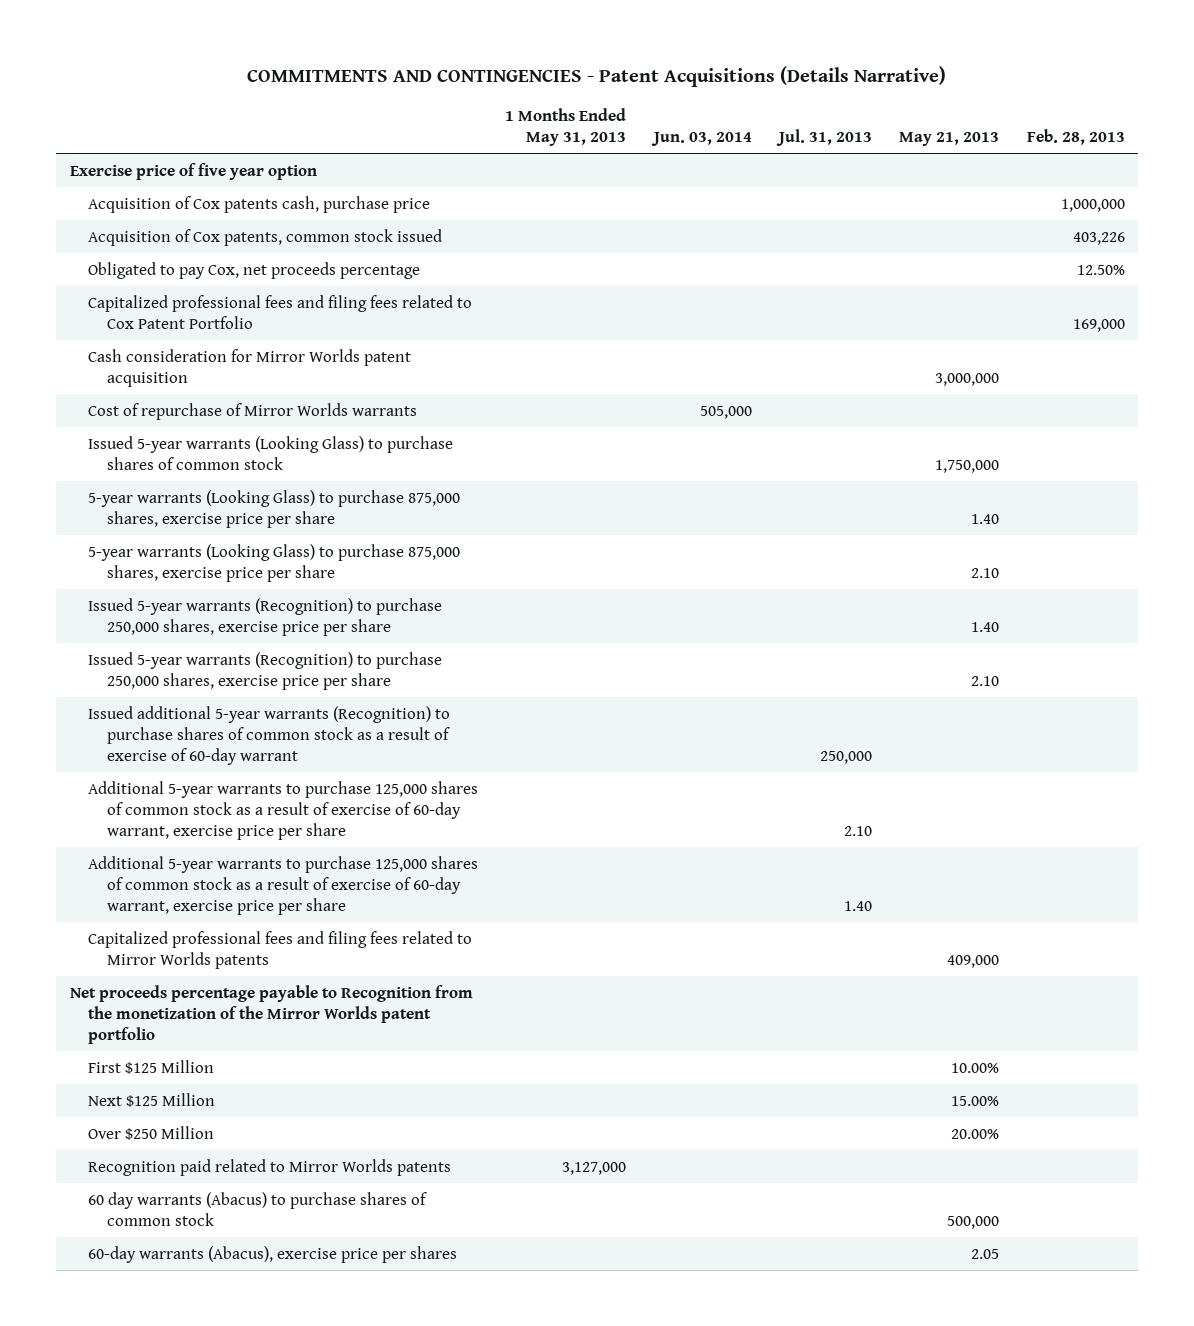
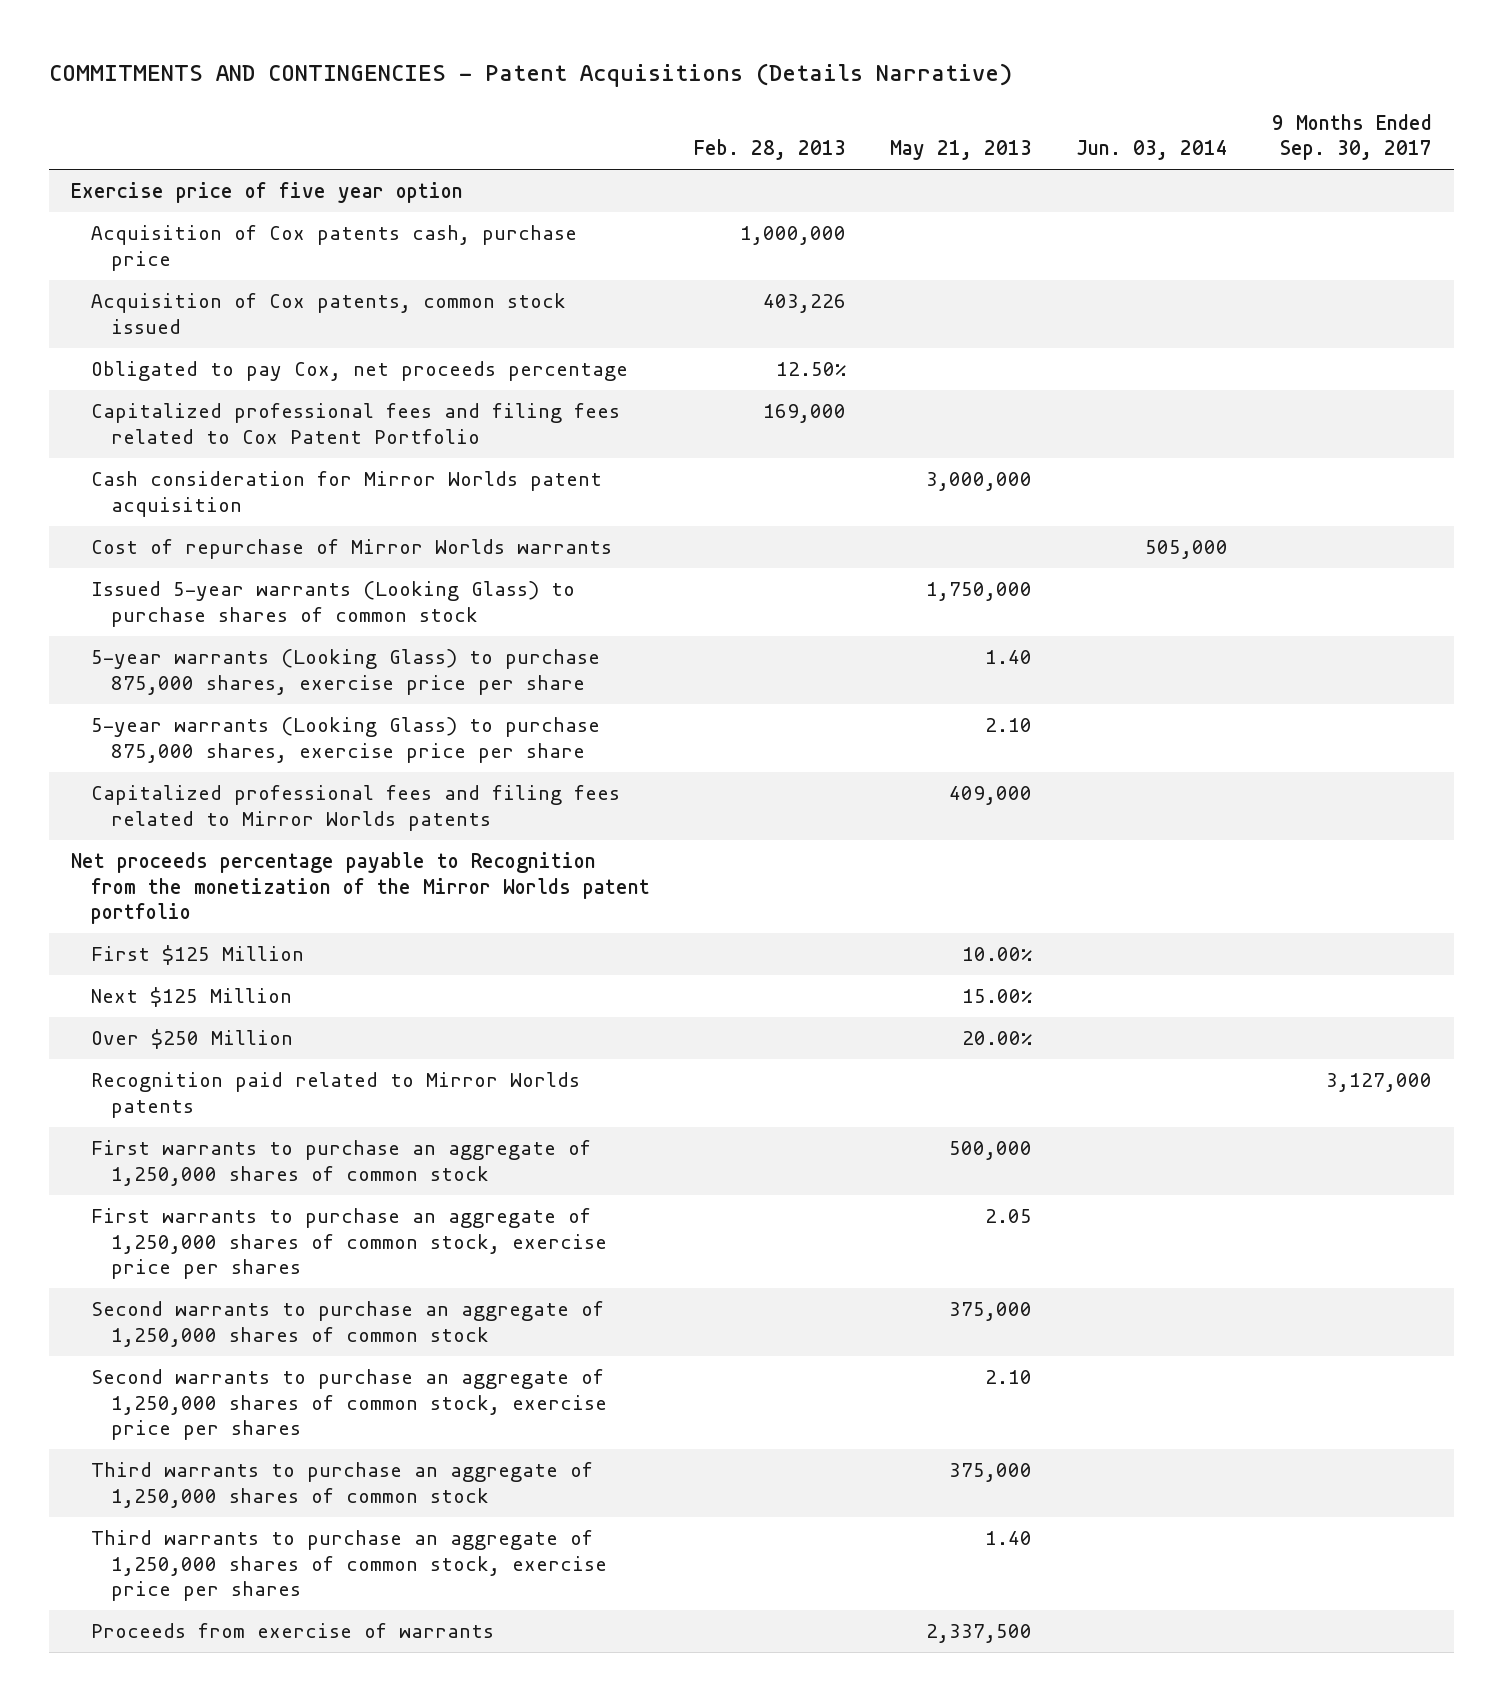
- | 1 Months Ended May 31, 2013 | Jun. 03, 2014 | Jul. 31, 2013 | May 21, 2013 | Feb. 28, 2013
+ | Feb. 28, 2013 | May 21, 2013 | Jun. 03, 2014 | 9 Months Ended Sep. 30, 2017
- Issued 5-year warrants (Recognition) to purchase 250,000 shares, exercise price per share | | | | 1.40 |
- Issued 5-year warrants (Recognition) to purchase 250,000 shares, exercise price per share | | | | 2.10 |
- Issued additional 5-year warrants (Recognition) to purchase shares of common stock as a result of exercise of 60-day warrant | | | 250,000 | |
- Additional 5-year warrants to purchase 125,000 shares of common stock as a result of exercise of 60-day warrant, exercise price per share | | | 2.10 | |
- Additional 5-year warrants to purchase 125,000 shares of common stock as a result of exercise of 60-day warrant, exercise price per share | | | 1.40 | |
- 60 day warrants (Abacus) to purchase shares of common stock | | | | 500,000 |
- 60-day warrants (Abacus), exercise price per shares | | | | 2.05 |
+ First warrants to purchase an aggregate of 1,250,000 shares of common stock | | 500,000 | |
+ First warrants to purchase an aggregate of 1,250,000 shares of common stock, exercise price per shares | | 2.05 | |
+ Second warrants to purchase an aggregate of 1,250,000 shares of common stock | | 375,000 | |
+ Second warrants to purchase an aggregate of 1,250,000 shares of common stock, exercise price per shares | | 2.10 | |
+ Third warrants to purchase an aggregate of 1,250,000 shares of common stock | | 375,000 | |
+ Third warrants to purchase an aggregate of 1,250,000 shares of common stock, exercise price per shares | | 1.40 | |
+ Proceeds from exercise of warrants | | 2,337,500 | |

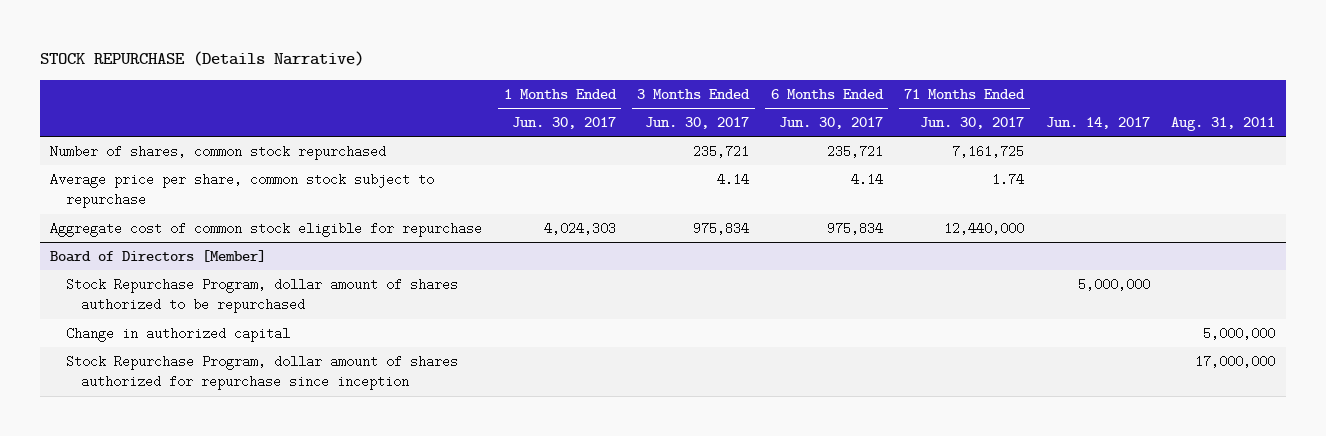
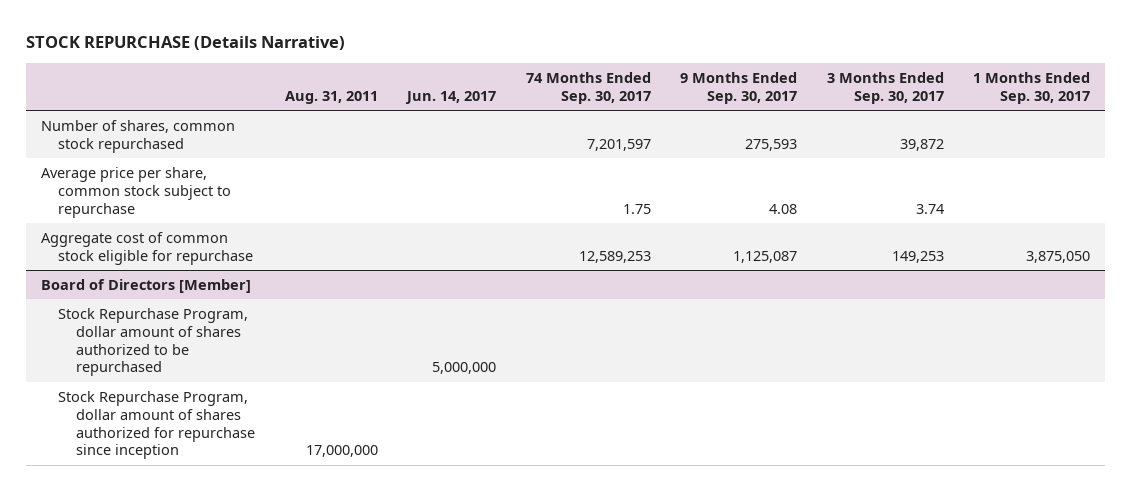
- | 1 Months Ended Jun. 30, 2017 | 3 Months Ended Jun. 30, 2017 | 6 Months Ended Jun. 30, 2017 | 71 Months Ended Jun. 30, 2017 | Jun. 14, 2017 | Aug. 31, 2011
+ | Aug. 31, 2011 | Jun. 14, 2017 | 74 Months Ended Sep. 30, 2017 | 9 Months Ended Sep. 30, 2017 | 3 Months Ended Sep. 30, 2017 | 1 Months Ended Sep. 30, 2017
@ Board of Directors [Member]
- Change in authorized capital | | | | | | 5,000,000

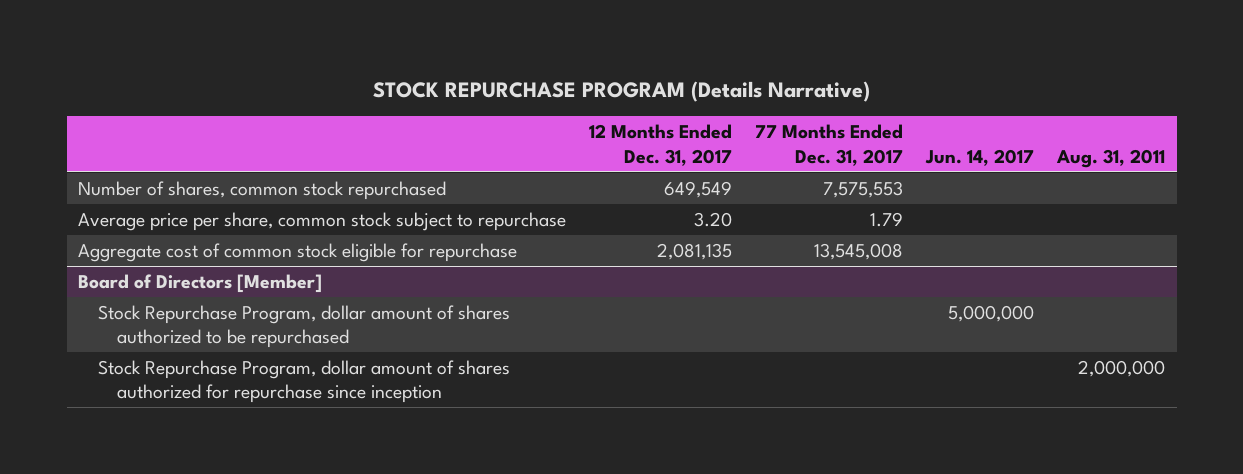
- STOCK REPURCHASE (Details Narrative)
+ STOCK REPURCHASE PROGRAM (Details Narrative)
- | Aug. 31, 2011 | Jun. 14, 2017 | 74 Months Ended Sep. 30, 2017 | 9 Months Ended Sep. 30, 2017 | 3 Months Ended Sep. 30, 2017 | 1 Months Ended Sep. 30, 2017
+ | 12 Months Ended Dec. 31, 2017 | 77 Months Ended Dec. 31, 2017 | Jun. 14, 2017 | Aug. 31, 2011
@ Board of Directors [Member]
- Stock Repurchase Program, dollar amount of shares authorized for repurchase since inception | 17,000,000 | | | | |
+ Stock Repurchase Program, dollar amount of shares authorized for repurchase since inception | | | | 2,000,000

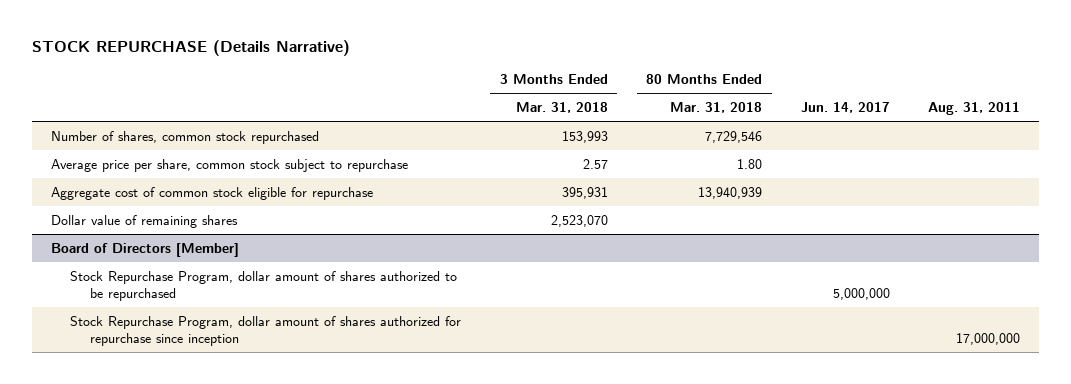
- STOCK REPURCHASE PROGRAM (Details Narrative)
+ STOCK REPURCHASE (Details Narrative)
- | 12 Months Ended Dec. 31, 2017 | 77 Months Ended Dec. 31, 2017 | Jun. 14, 2017 | Aug. 31, 2011
+ | 3 Months Ended Mar. 31, 2018 | 80 Months Ended Mar. 31, 2018 | Jun. 14, 2017 | Aug. 31, 2011
+ Dollar value of remaining shares | 2,523,070 | | |
@ Board of Directors [Member]
- Stock Repurchase Program, dollar amount of shares authorized for repurchase since inception | | | | 2,000,000
+ Stock Repurchase Program, dollar amount of shares authorized for repurchase since inception | | | | 17,000,000

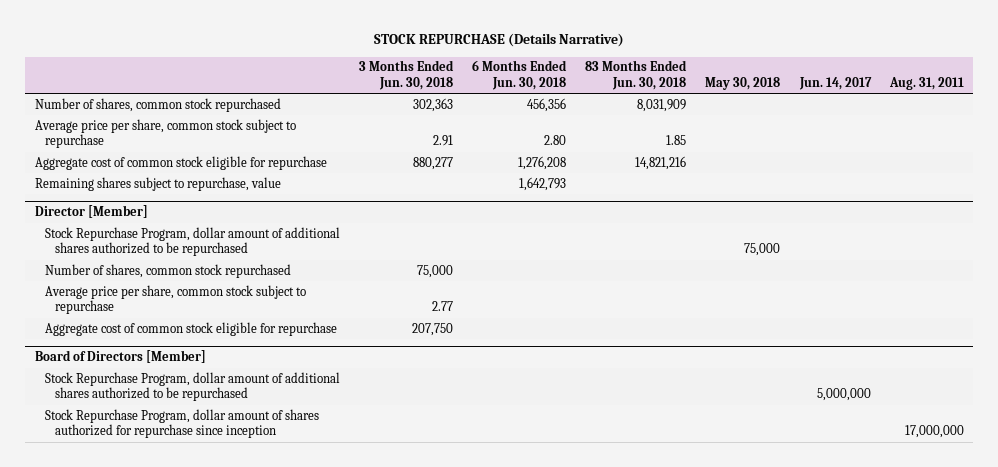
- | 3 Months Ended Mar. 31, 2018 | 80 Months Ended Mar. 31, 2018 | Jun. 14, 2017 | Aug. 31, 2011
+ | 3 Months Ended Jun. 30, 2018 | 6 Months Ended Jun. 30, 2018 | 83 Months Ended Jun. 30, 2018 | May 30, 2018 | Jun. 14, 2017 | Aug. 31, 2011
- Dollar value of remaining shares | 2,523,070 | | |
+ Remaining shares subject to repurchase, value | | 1,642,793 | | | |
+ Director [Member]
+ Stock Repurchase Program, dollar amount of additional shares authorized to be repurchased | | | | 75,000 | |
+ Number of shares, common stock repurchased | 75,000 | | | | |
+ Average price per share, common stock subject to repurchase | 2.77 | | | | |
+ Aggregate cost of common stock eligible for repurchase | 207,750 | | | | |
@ Board of Directors [Member]
- Stock Repurchase Program, dollar amount of shares authorized to be repurchased | | | 5,000,000 |
+ Stock Repurchase Program, dollar amount of additional shares authorized to be repurchased | | | | | 5,000,000 |

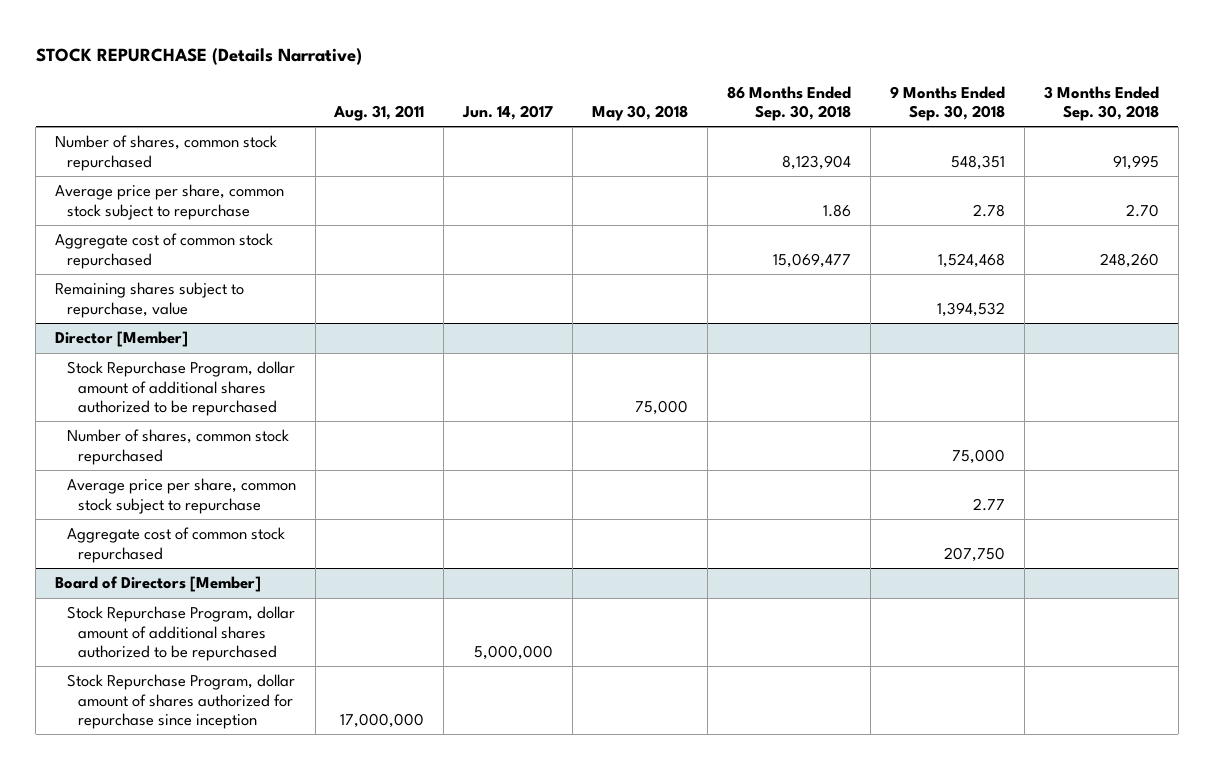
- | 3 Months Ended Jun. 30, 2018 | 6 Months Ended Jun. 30, 2018 | 83 Months Ended Jun. 30, 2018 | May 30, 2018 | Jun. 14, 2017 | Aug. 31, 2011
+ | Aug. 31, 2011 | Jun. 14, 2017 | May 30, 2018 | 86 Months Ended Sep. 30, 2018 | 9 Months Ended Sep. 30, 2018 | 3 Months Ended Sep. 30, 2018
- Aggregate cost of common stock eligible for repurchase | 880,277 | 1,276,208 | 14,821,216 | | |
+ Aggregate cost of common stock repurchased | | | | 15,069,477 | 1,524,468 | 248,260
@ Director [Member]
- Aggregate cost of common stock eligible for repurchase | 207,750 | | | | |
+ Aggregate cost of common stock repurchased | | | | | 207,750 |

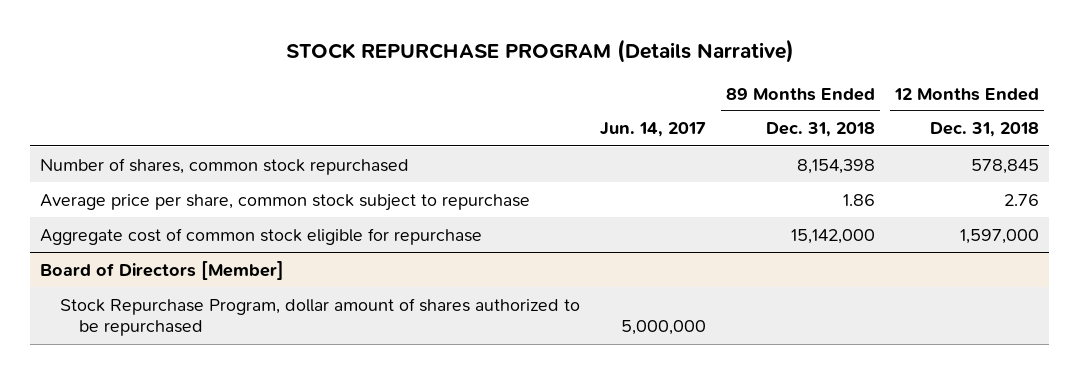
- STOCK REPURCHASE (Details Narrative)
+ STOCK REPURCHASE PROGRAM (Details Narrative)
- | Aug. 31, 2011 | Jun. 14, 2017 | May 30, 2018 | 86 Months Ended Sep. 30, 2018 | 9 Months Ended Sep. 30, 2018 | 3 Months Ended Sep. 30, 2018
+ | Jun. 14, 2017 | 89 Months Ended Dec. 31, 2018 | 12 Months Ended Dec. 31, 2018
- Aggregate cost of common stock repurchased | | | | 15,069,477 | 1,524,468 | 248,260
- Remaining shares subject to repurchase, value | | | | | 1,394,532 |
- Director [Member]
- Stock Repurchase Program, dollar amount of additional shares authorized to be repurchased | | | 75,000 | | |
- Number of shares, common stock repurchased | | | | | 75,000 |
- Average price per share, common stock subject to repurchase | | | | | 2.77 |
- Aggregate cost of common stock repurchased | | | | | 207,750 |
+ Aggregate cost of common stock eligible for repurchase | | 15,142,000 | 1,597,000
@ Board of Directors [Member]
- Stock Repurchase Program, dollar amount of additional shares authorized to be repurchased | | 5,000,000 | | | |
- Stock Repurchase Program, dollar amount of shares authorized for repurchase since inception | 17,000,000 | | | | |
+ Stock Repurchase Program, dollar amount of shares authorized to be repurchased | 5,000,000 | |

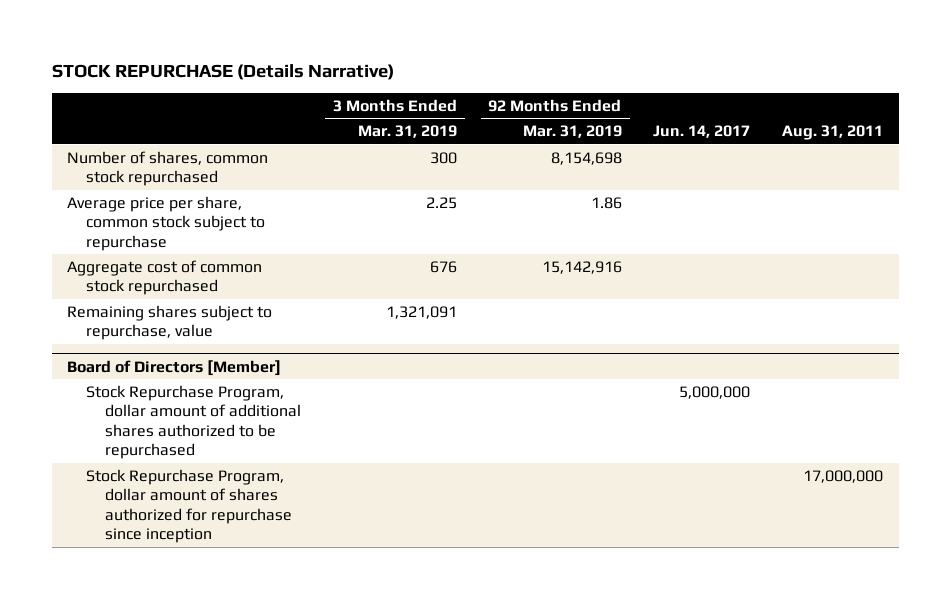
- STOCK REPURCHASE PROGRAM (Details Narrative)
+ STOCK REPURCHASE (Details Narrative)
- | Jun. 14, 2017 | 89 Months Ended Dec. 31, 2018 | 12 Months Ended Dec. 31, 2018
+ | 3 Months Ended Mar. 31, 2019 | 92 Months Ended Mar. 31, 2019 | Jun. 14, 2017 | Aug. 31, 2011
- Aggregate cost of common stock eligible for repurchase | | 15,142,000 | 1,597,000
+ Aggregate cost of common stock repurchased | 676 | 15,142,916 | |
+ Remaining shares subject to repurchase, value | 1,321,091 | | |
@ Board of Directors [Member]
- Stock Repurchase Program, dollar amount of shares authorized to be repurchased | 5,000,000 | |
+ Stock Repurchase Program, dollar amount of additional shares authorized to be repurchased | | | 5,000,000 |
+ Stock Repurchase Program, dollar amount of shares authorized for repurchase since inception | | | | 17,000,000

